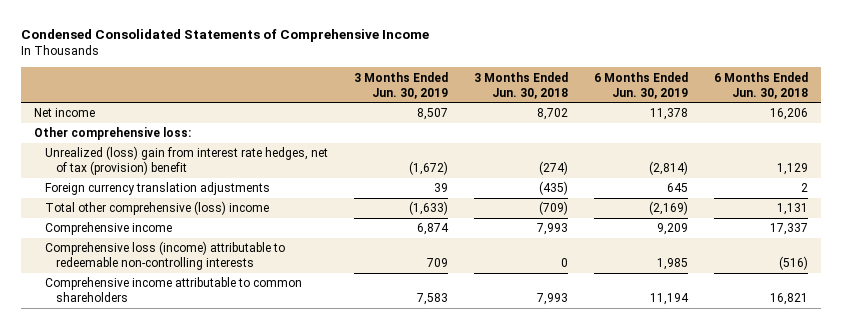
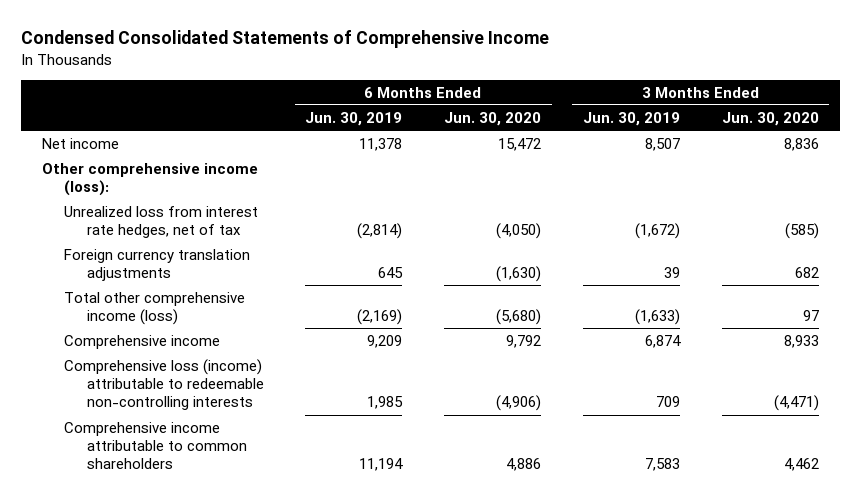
- | 3 Months Ended Jun. 30, 2019 | 3 Months Ended Jun. 30, 2018 | 6 Months Ended Jun. 30, 2019 | 6 Months Ended Jun. 30, 2018
+ | 6 Months Ended Jun. 30, 2019 | 6 Months Ended Jun. 30, 2020 | 3 Months Ended Jun. 30, 2019 | 3 Months Ended Jun. 30, 2020
- Other comprehensive loss:
- Unrealized (loss) gain from interest rate hedges, net of tax (provision) benefit | (1,672) | (274) | (2,814) | 1,129
+ Other comprehensive income (loss):
+ Unrealized loss from interest rate hedges, net of tax | (2,814) | (4,050) | (1,672) | (585)
- Total other comprehensive (loss) income | (1,633) | (709) | (2,169) | 1,131
+ Total other comprehensive income (loss) | (2,169) | (5,680) | (1,633) | 97

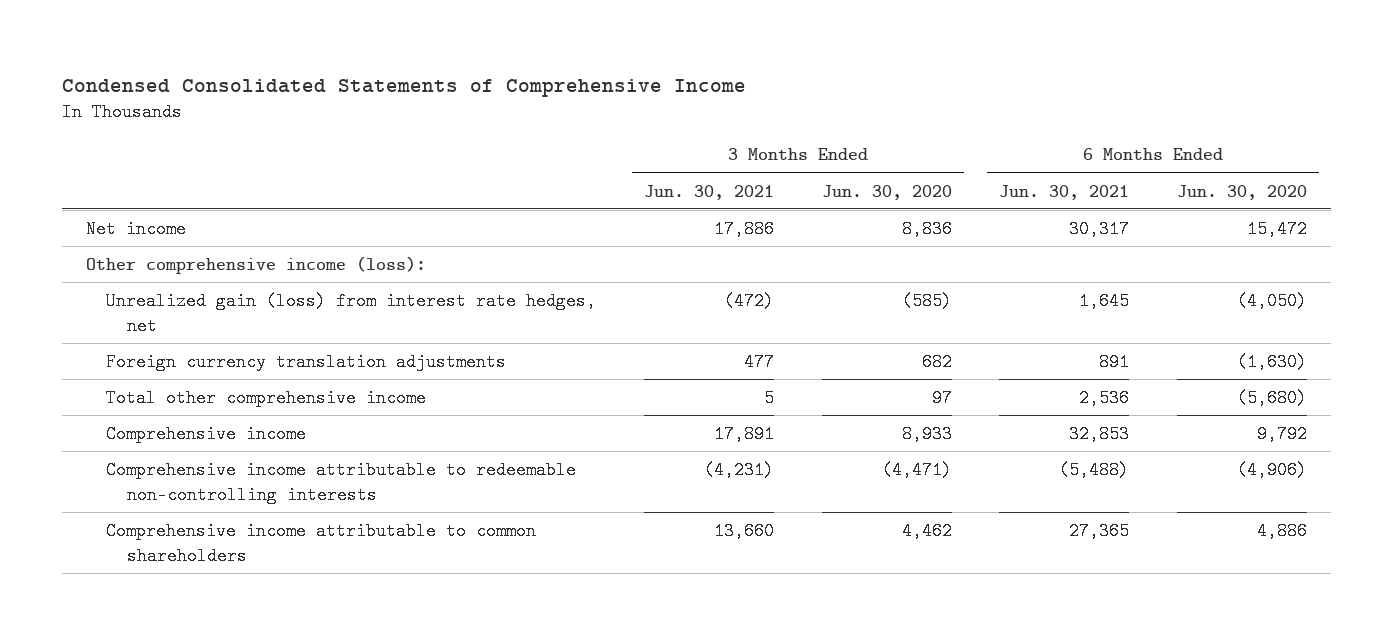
- | 6 Months Ended Jun. 30, 2019 | 6 Months Ended Jun. 30, 2020 | 3 Months Ended Jun. 30, 2019 | 3 Months Ended Jun. 30, 2020
+ | 3 Months Ended Jun. 30, 2021 | 3 Months Ended Jun. 30, 2020 | 6 Months Ended Jun. 30, 2021 | 6 Months Ended Jun. 30, 2020
- Unrealized loss from interest rate hedges, net of tax | (2,814) | (4,050) | (1,672) | (585)
+ Unrealized gain (loss) from interest rate hedges, net | (472) | (585) | 1,645 | (4,050)
- Total other comprehensive income (loss) | (2,169) | (5,680) | (1,633) | 97
+ Total other comprehensive income | 5 | 97 | 2,536 | (5,680)
- Comprehensive loss (income) attributable to redeemable non-controlling interests | 1,985 | (4,906) | 709 | (4,471)
+ Comprehensive income attributable to redeemable non-controlling interests | (4,231) | (4,471) | (5,488) | (4,906)

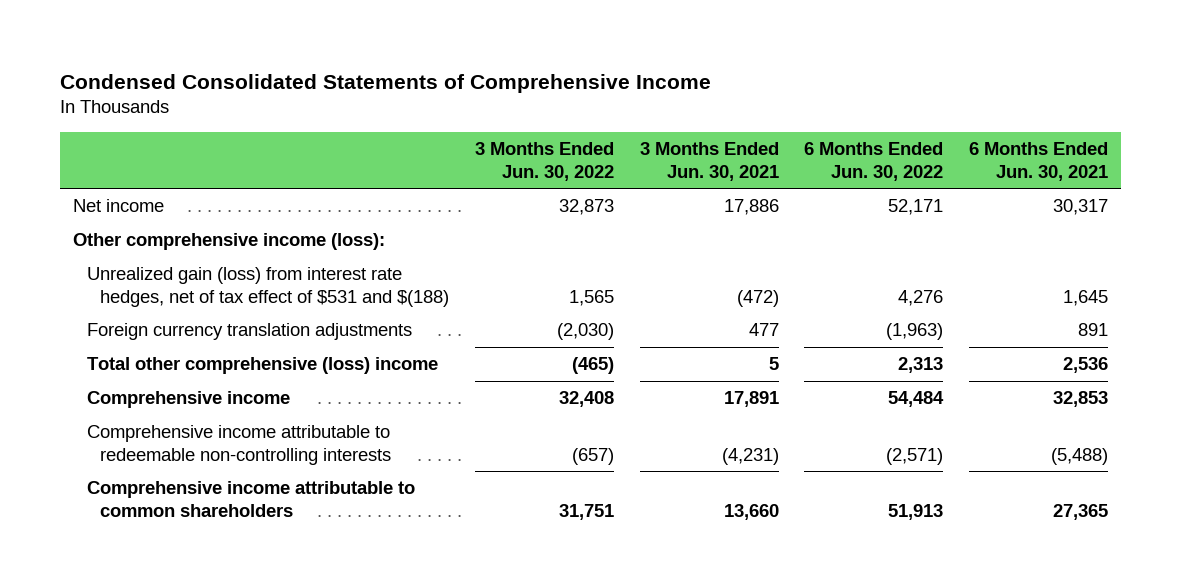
- | 3 Months Ended Jun. 30, 2021 | 3 Months Ended Jun. 30, 2020 | 6 Months Ended Jun. 30, 2021 | 6 Months Ended Jun. 30, 2020
+ | 3 Months Ended Jun. 30, 2022 | 3 Months Ended Jun. 30, 2021 | 6 Months Ended Jun. 30, 2022 | 6 Months Ended Jun. 30, 2021
- Unrealized gain (loss) from interest rate hedges, net | (472) | (585) | 1,645 | (4,050)
+ Unrealized gain (loss) from interest rate hedges, net of tax effect of $531 and $(188) | 1,565 | (472) | 4,276 | 1,645
- Total other comprehensive income | 5 | 97 | 2,536 | (5,680)
+ Total other comprehensive (loss) income | (465) | 5 | 2,313 | 2,536

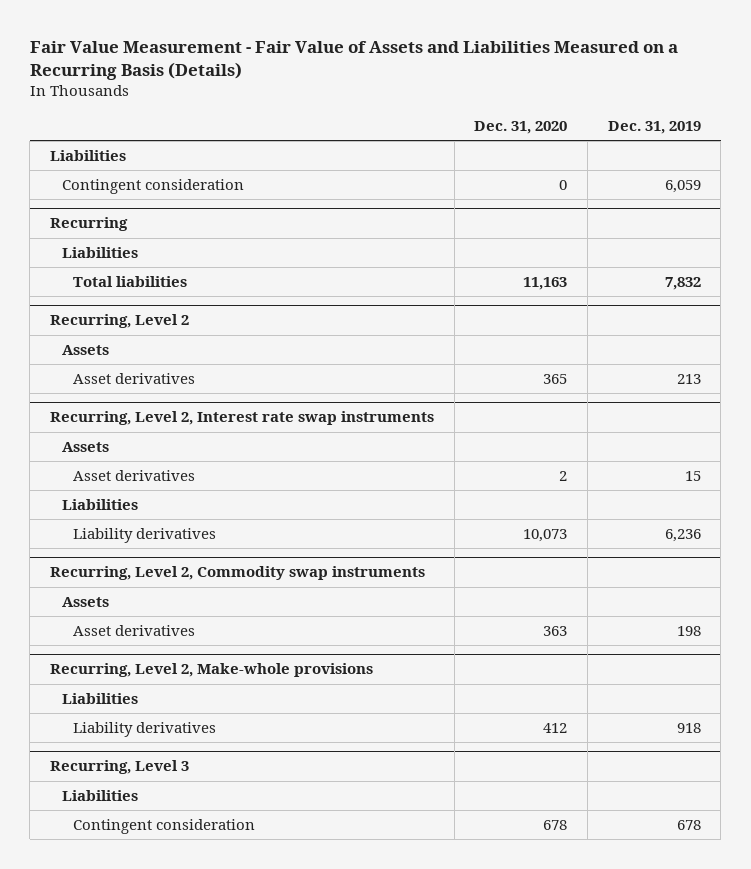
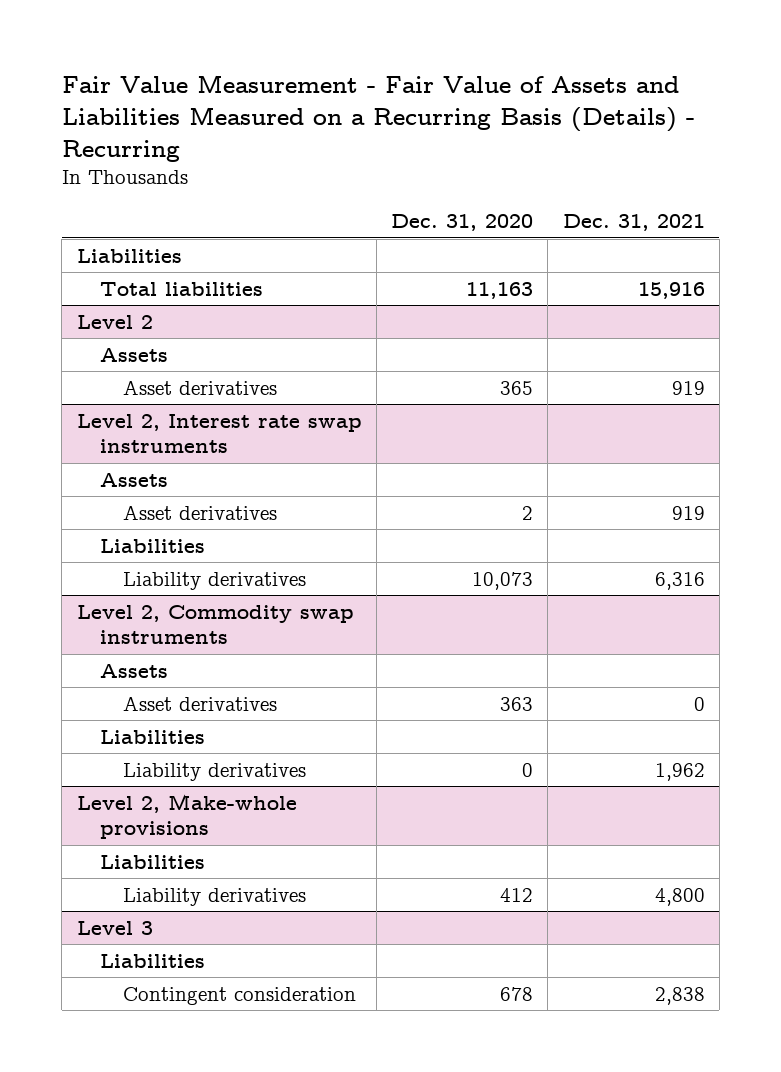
- Fair Value Measurement - Fair Value of Assets and Liabilities Measured on a Recurring Basis (Details)
+ Fair Value Measurement - Fair Value of Assets and Liabilities Measured on a Recurring Basis (Details) - Recurring
- | Dec. 31, 2020 | Dec. 31, 2019
+ | Dec. 31, 2020 | Dec. 31, 2021
- Contingent consideration | 0 | 6,059
- Recurring
- Liabilities
- Recurring, Level 2
+ Level 2
- Recurring, Level 2, Interest rate swap instruments
+ Level 2, Interest rate swap instruments
- Recurring, Level 2, Commodity swap instruments
+ Level 2, Commodity swap instruments
- Recurring, Level 2, Make-whole provisions
+ Liability derivatives | 0 | 1,962
+ Level 2, Make-whole provisions
+ Liabilities
- Recurring, Level 3
+ Level 3

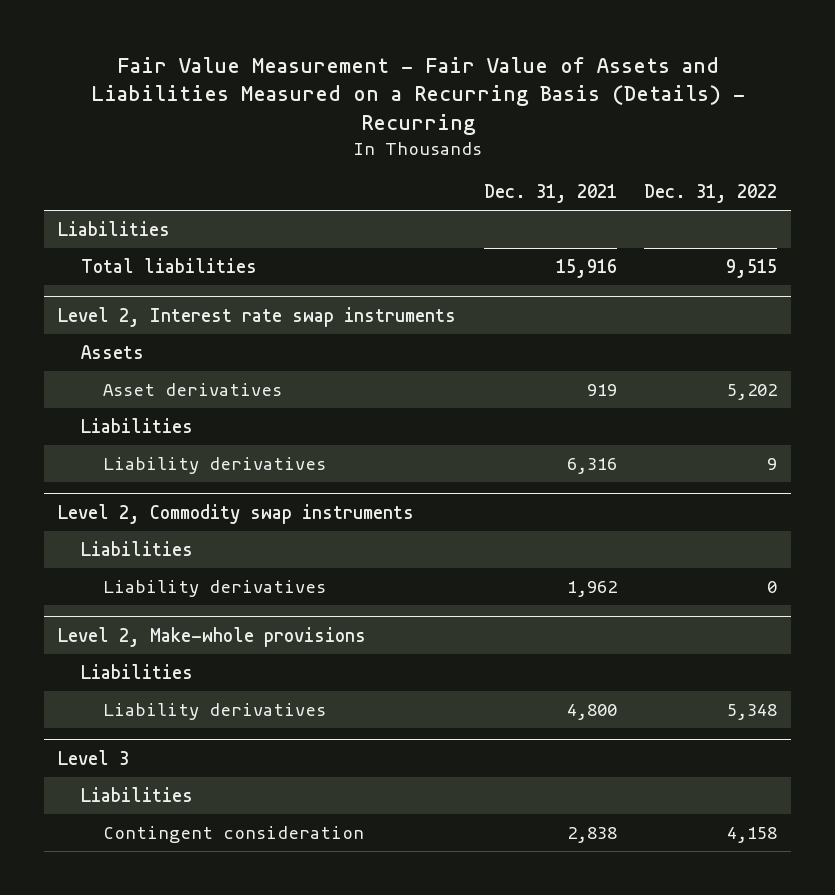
- | Dec. 31, 2020 | Dec. 31, 2021
+ | Dec. 31, 2021 | Dec. 31, 2022
- Level 2
- Assets
- Asset derivatives | 365 | 919
@ Level 2, Commodity swap instruments
- Assets
- Asset derivatives | 363 | 0

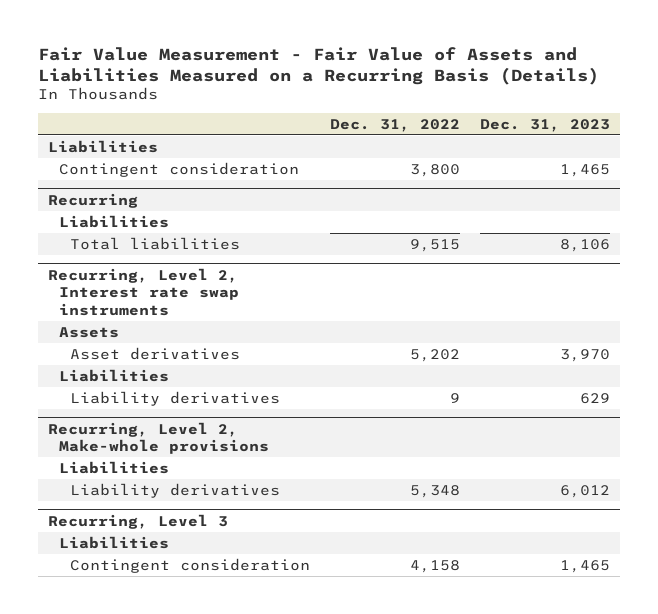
- Fair Value Measurement - Fair Value of Assets and Liabilities Measured on a Recurring Basis (Details) - Recurring
+ Fair Value Measurement - Fair Value of Assets and Liabilities Measured on a Recurring Basis (Details)
- | Dec. 31, 2021 | Dec. 31, 2022
+ | Dec. 31, 2022 | Dec. 31, 2023
+ Contingent consideration | 3,800 | 1,465
+ Recurring
+ Liabilities
- Level 2, Interest rate swap instruments
+ Recurring, Level 2, Interest rate swap instruments
- Level 2, Commodity swap instruments
- Liabilities
- Liability derivatives | 1,962 | 0
- Level 2, Make-whole provisions
+ Recurring, Level 2, Make-whole provisions
- Level 3
+ Recurring, Level 3

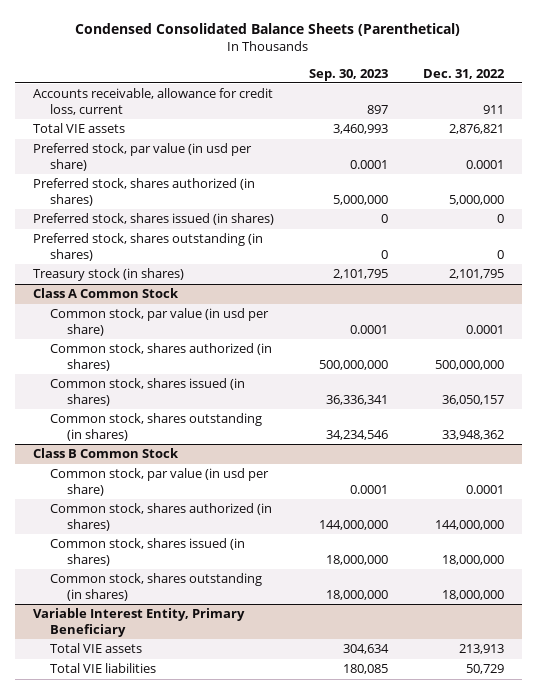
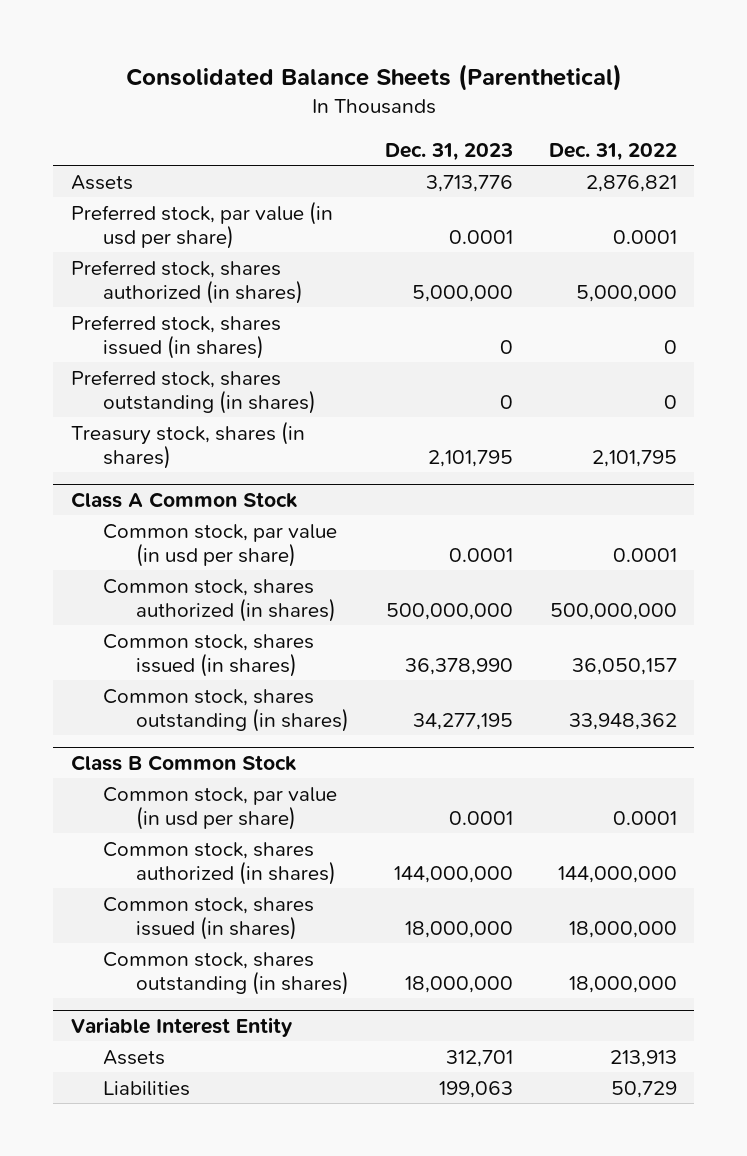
- Condensed Consolidated Balance Sheets (Parenthetical)
+ Consolidated Balance Sheets (Parenthetical)
- | Sep. 30, 2023 | Dec. 31, 2022
+ | Dec. 31, 2023 | Dec. 31, 2022
- Accounts receivable, allowance for credit loss, current | 897 | 911
- Total VIE assets | 3,460,993 | 2,876,821
+ Assets | 3,713,776 | 2,876,821
- Treasury stock (in shares) | 2,101,795 | 2,101,795
+ Treasury stock, shares (in shares) | 2,101,795 | 2,101,795
- Variable Interest Entity, Primary Beneficiary
- Total VIE assets | 304,634 | 213,913
- Total VIE liabilities | 180,085 | 50,729
+ Variable Interest Entity
+ Assets | 312,701 | 213,913
+ Liabilities | 199,063 | 50,729

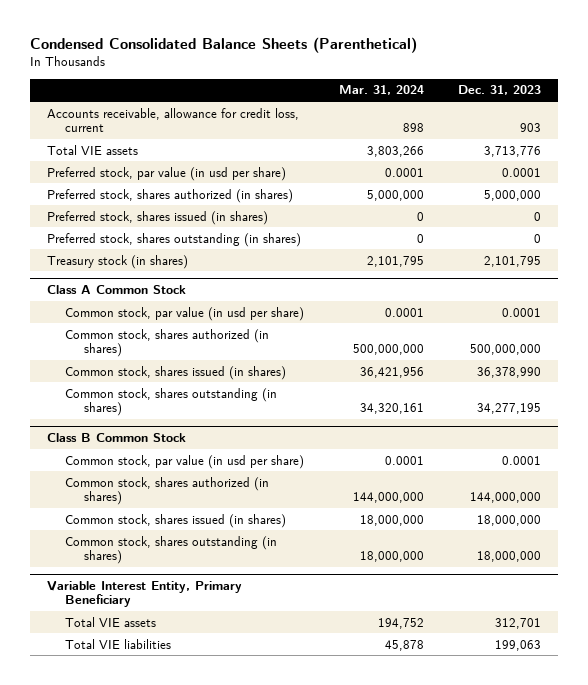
- Consolidated Balance Sheets (Parenthetical)
+ Condensed Consolidated Balance Sheets (Parenthetical)
- | Dec. 31, 2023 | Dec. 31, 2022
+ | Mar. 31, 2024 | Dec. 31, 2023
- Assets | 3,713,776 | 2,876,821
+ Accounts receivable, allowance for credit loss, current | 898 | 903
+ Total VIE assets | 3,803,266 | 3,713,776
- Treasury stock, shares (in shares) | 2,101,795 | 2,101,795
+ Treasury stock (in shares) | 2,101,795 | 2,101,795
- Variable Interest Entity
- Assets | 312,701 | 213,913
- Liabilities | 199,063 | 50,729
+ Variable Interest Entity, Primary Beneficiary
+ Total VIE assets | 194,752 | 312,701
+ Total VIE liabilities | 45,878 | 199,063

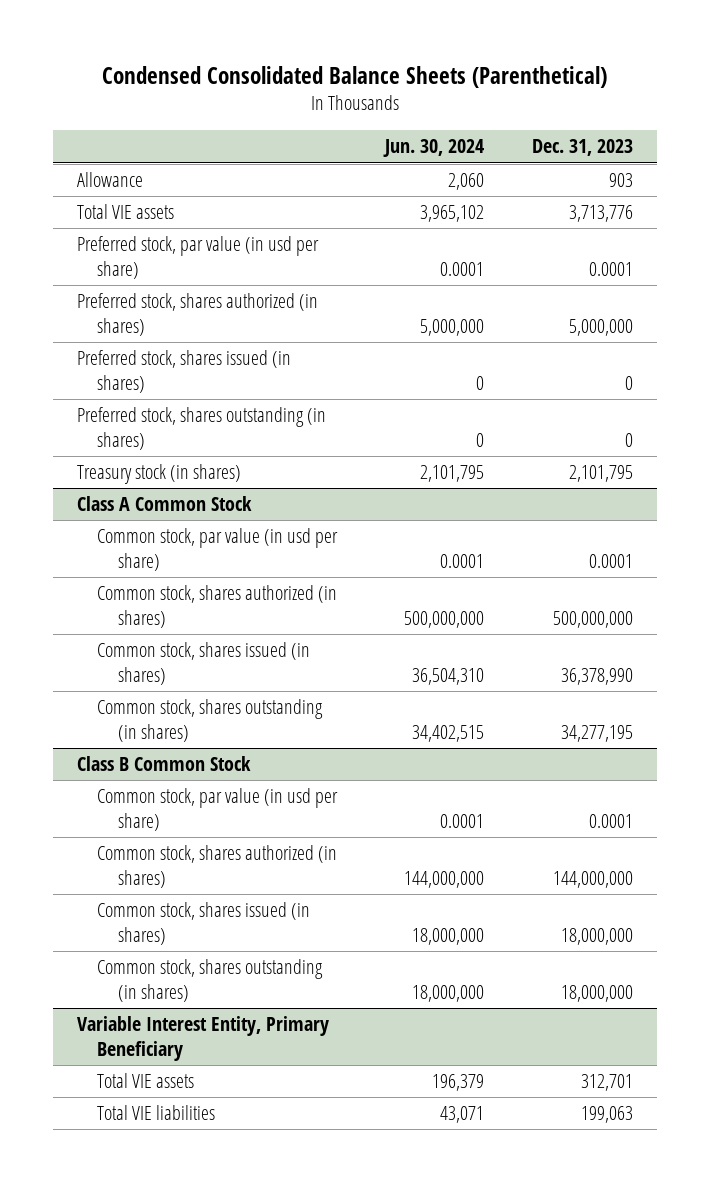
- | Mar. 31, 2024 | Dec. 31, 2023
+ | Jun. 30, 2024 | Dec. 31, 2023
- Accounts receivable, allowance for credit loss, current | 898 | 903
+ Allowance | 2,060 | 903

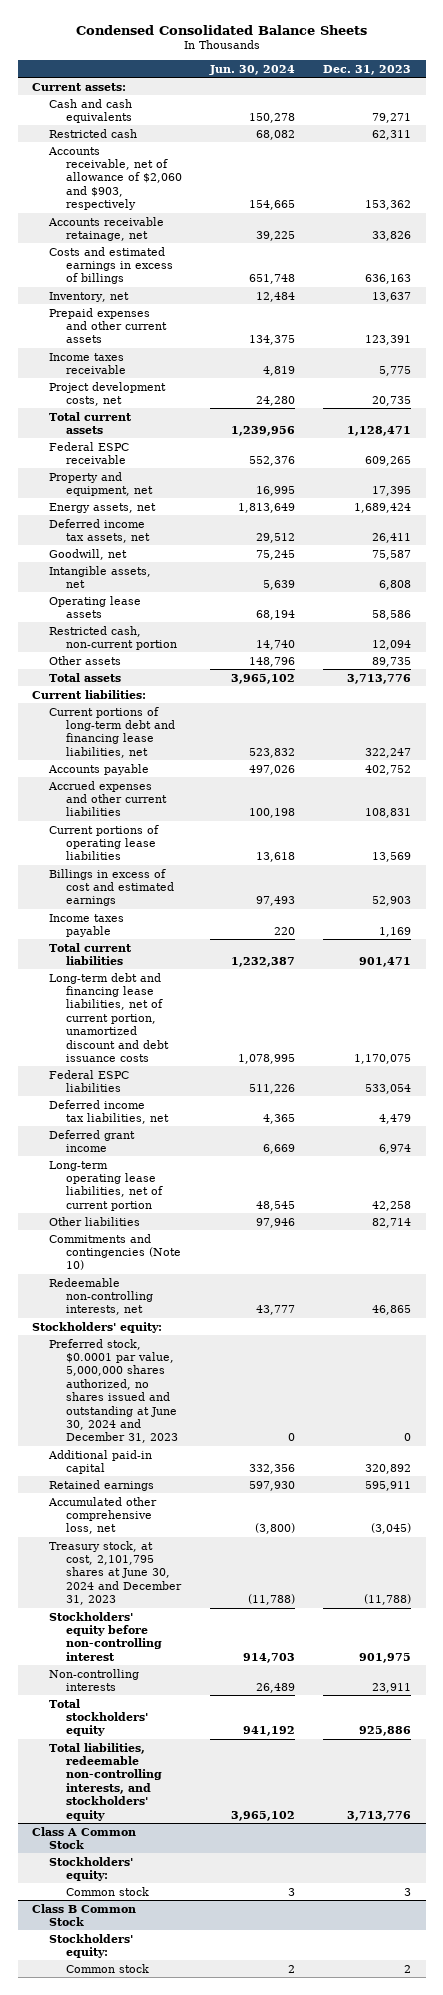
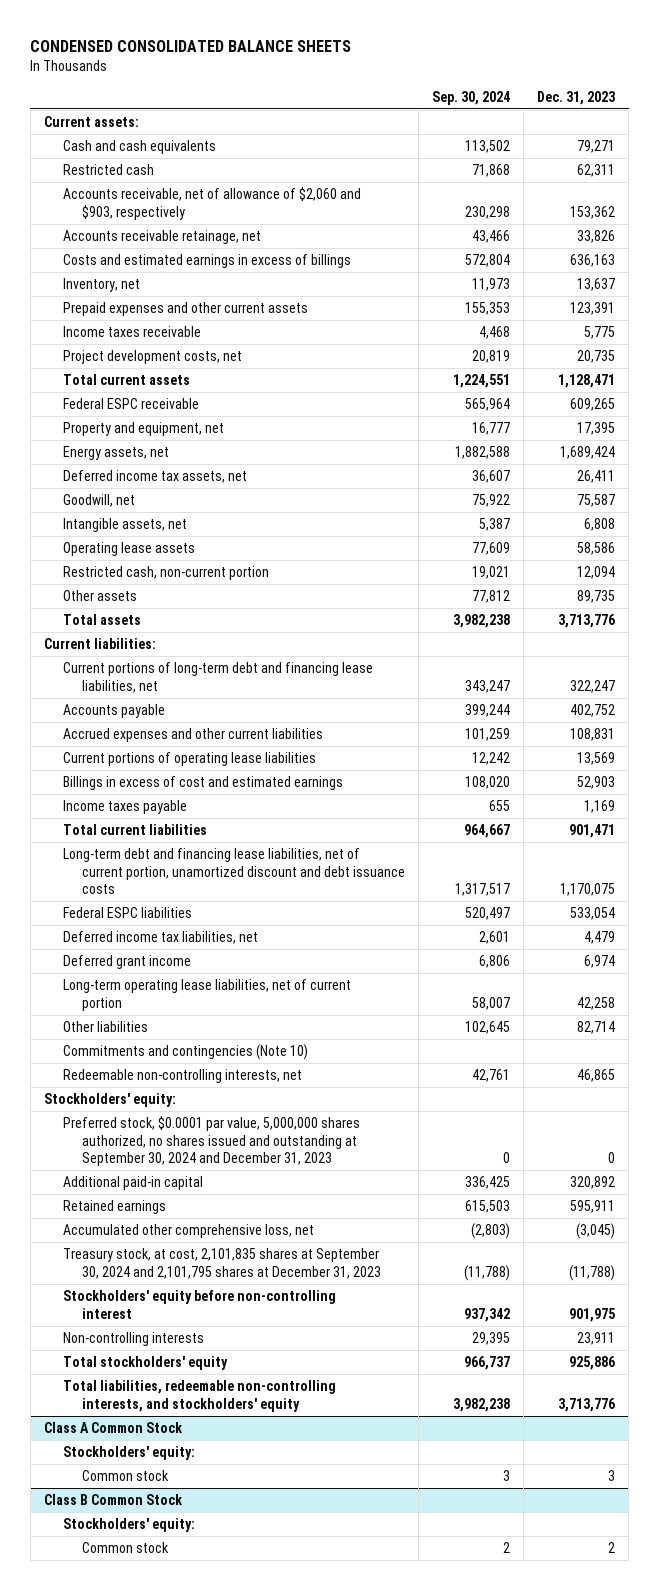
- Condensed Consolidated Balance Sheets
+ CONDENSED CONSOLIDATED BALANCE SHEETS
- | Jun. 30, 2024 | Dec. 31, 2023
+ | Sep. 30, 2024 | Dec. 31, 2023
- Preferred stock, $0.0001 par value, 5,000,000 shares authorized, no shares issued and outstanding at June 30, 2024 and December 31, 2023 | 0 | 0
+ Preferred stock, $0.0001 par value, 5,000,000 shares authorized, no shares issued and outstanding at September 30, 2024 and December 31, 2023 | 0 | 0
- Treasury stock, at cost, 2,101,795 shares at June 30, 2024 and December 31, 2023 | (11,788) | (11,788)
+ Treasury stock, at cost, 2,101,835 shares at September 30, 2024 and 2,101,795 shares at December 31, 2023 | (11,788) | (11,788)

